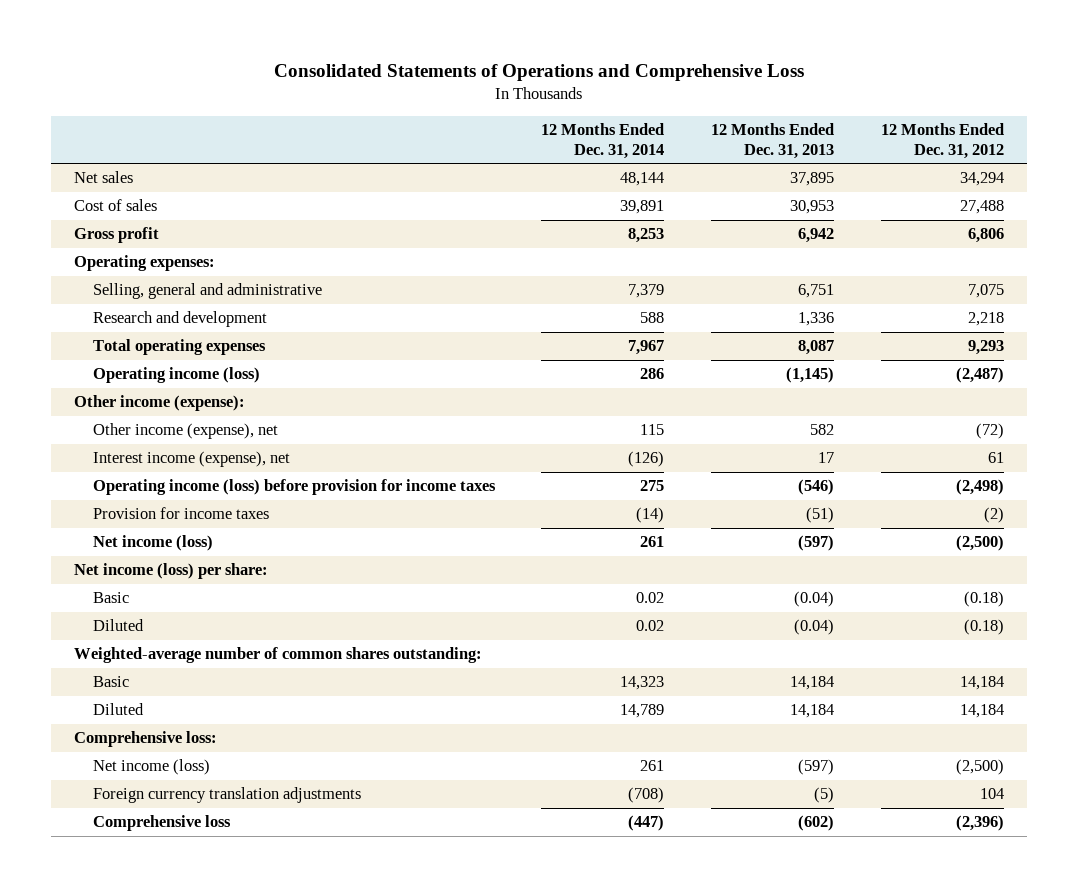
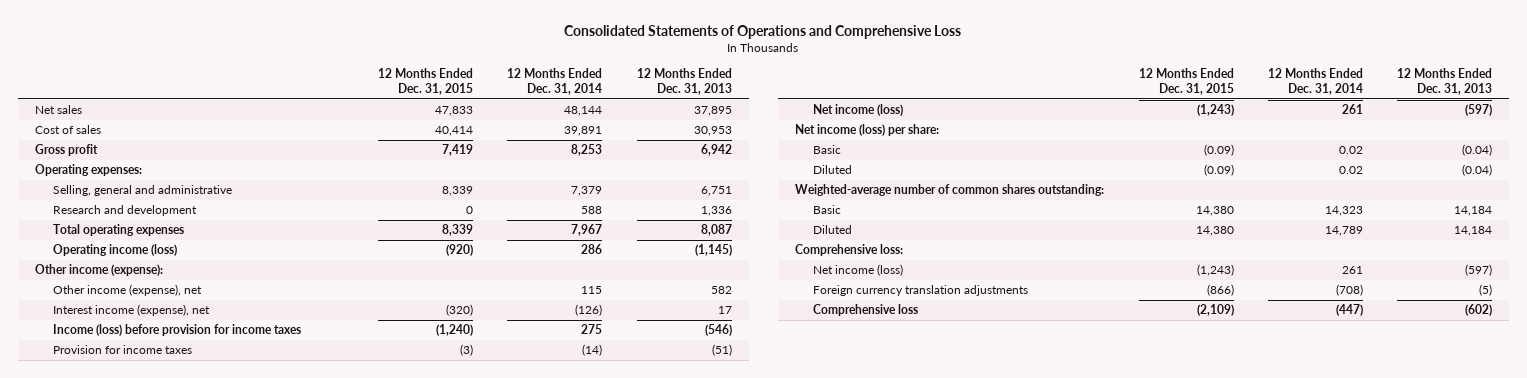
- | 12 Months Ended Dec. 31, 2014 | 12 Months Ended Dec. 31, 2013 | 12 Months Ended Dec. 31, 2012
+ | 12 Months Ended Dec. 31, 2015 | 12 Months Ended Dec. 31, 2014 | 12 Months Ended Dec. 31, 2013
- Operating income (loss) before provision for income taxes | 275 | (546) | (2,498)
+ Income (loss) before provision for income taxes | (1,240) | 275 | (546)

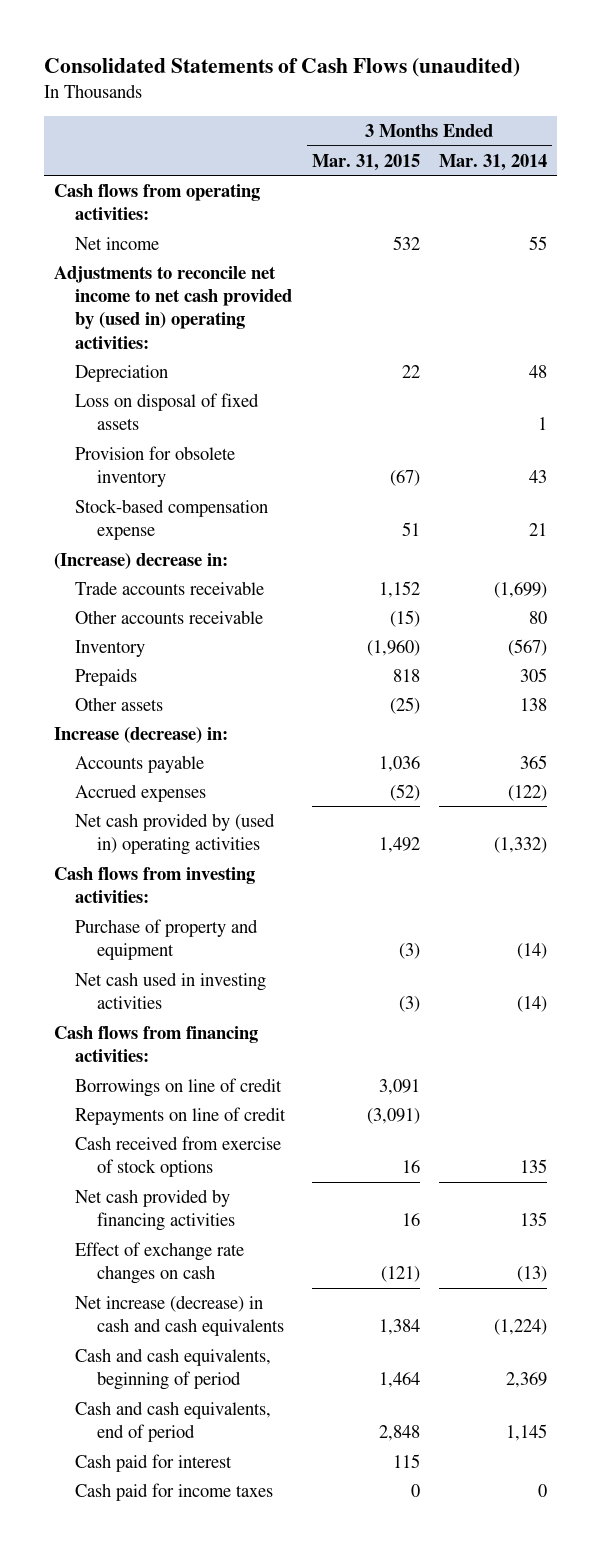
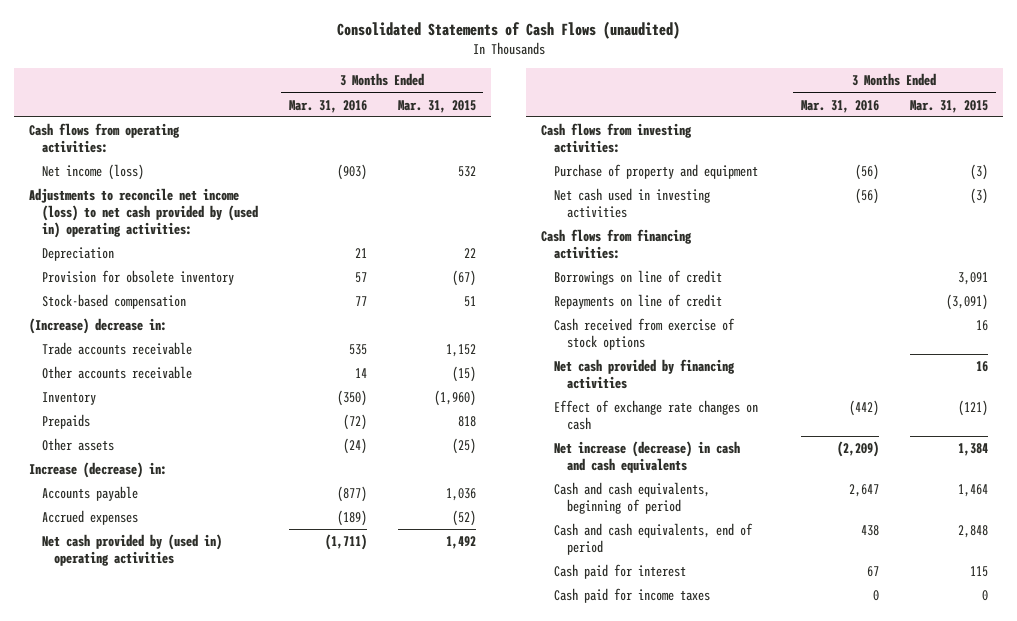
- | 3 Months Ended Mar. 31, 2015 | 3 Months Ended Mar. 31, 2014
+ | 3 Months Ended Mar. 31, 2016 | 3 Months Ended Mar. 31, 2015
- Net income | 532 | 55
- Adjustments to reconcile net income to net cash provided by (used in) operating activities:
+ Net income (loss) | (903) | 532
+ Adjustments to reconcile net income (loss) to net cash provided by (used in) operating activities:
- Loss on disposal of fixed assets | | 1
- Stock-based compensation expense | 51 | 21
+ Stock-based compensation | 77 | 51

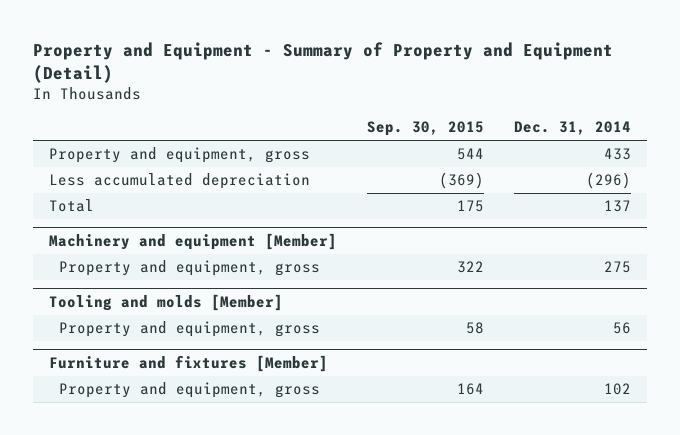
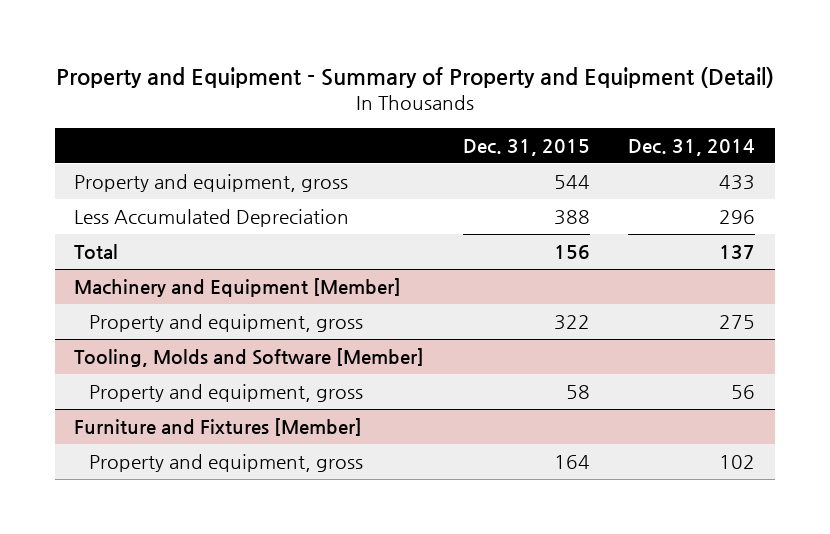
- | Sep. 30, 2015 | Dec. 31, 2014
+ | Dec. 31, 2015 | Dec. 31, 2014
- Less accumulated depreciation | (369) | (296)
+ Less Accumulated Depreciation | 388 | 296
- Machinery and equipment [Member]
+ Machinery and Equipment [Member]
- Tooling and molds [Member]
+ Tooling, Molds and Software [Member]
- Furniture and fixtures [Member]
+ Furniture and Fixtures [Member]

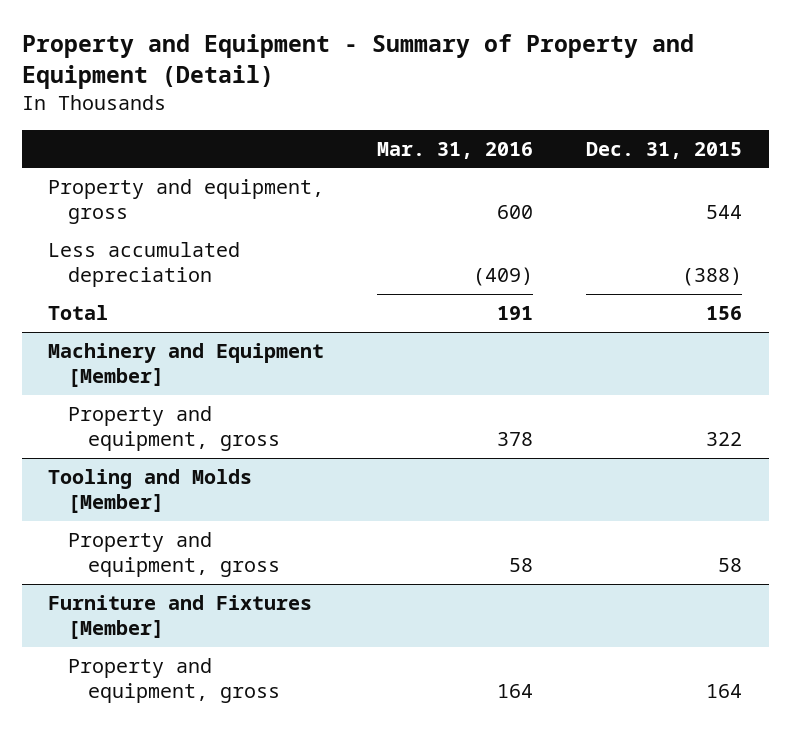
- | Dec. 31, 2015 | Dec. 31, 2014
+ | Mar. 31, 2016 | Dec. 31, 2015
- Less Accumulated Depreciation | 388 | 296
+ Less accumulated depreciation | (409) | (388)
- Tooling, Molds and Software [Member]
+ Tooling and Molds [Member]

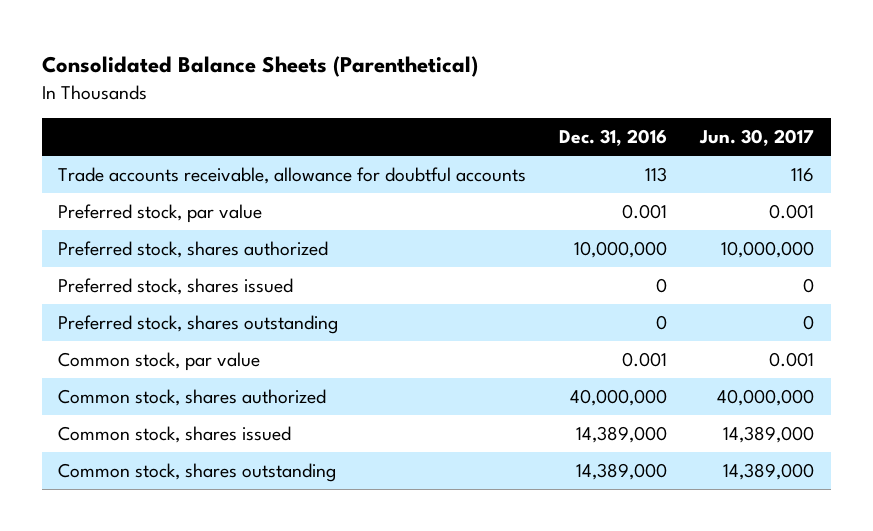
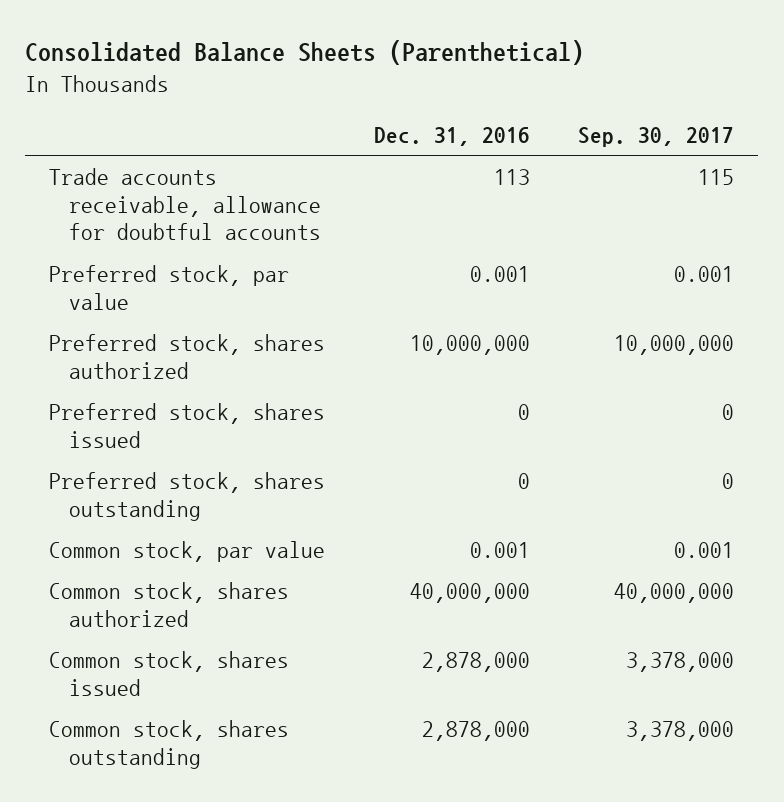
- | Dec. 31, 2016 | Jun. 30, 2017
+ | Dec. 31, 2016 | Sep. 30, 2017
- Common stock, shares issued | 14,389,000 | 14,389,000
- Common stock, shares outstanding | 14,389,000 | 14,389,000
+ Common stock, shares issued | 2,878,000 | 3,378,000
+ Common stock, shares outstanding | 2,878,000 | 3,378,000

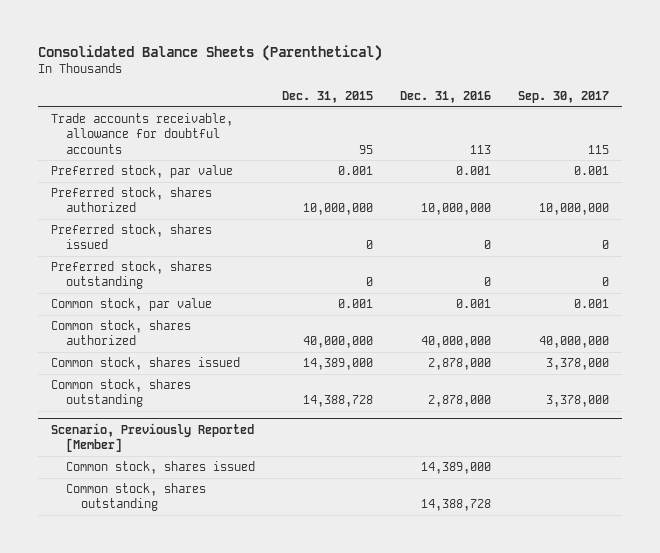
- | Dec. 31, 2016 | Sep. 30, 2017
+ | Dec. 31, 2015 | Dec. 31, 2016 | Sep. 30, 2017
+ Scenario, Previously Reported [Member]
+ Common stock, shares issued | | 14,389,000 |
+ Common stock, shares outstanding | | 14,388,728 |

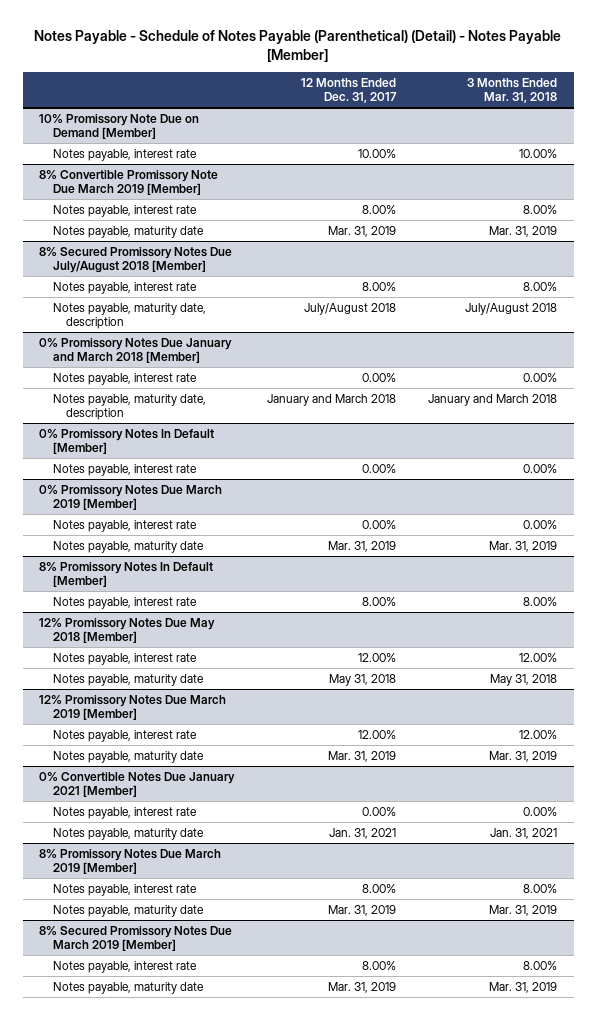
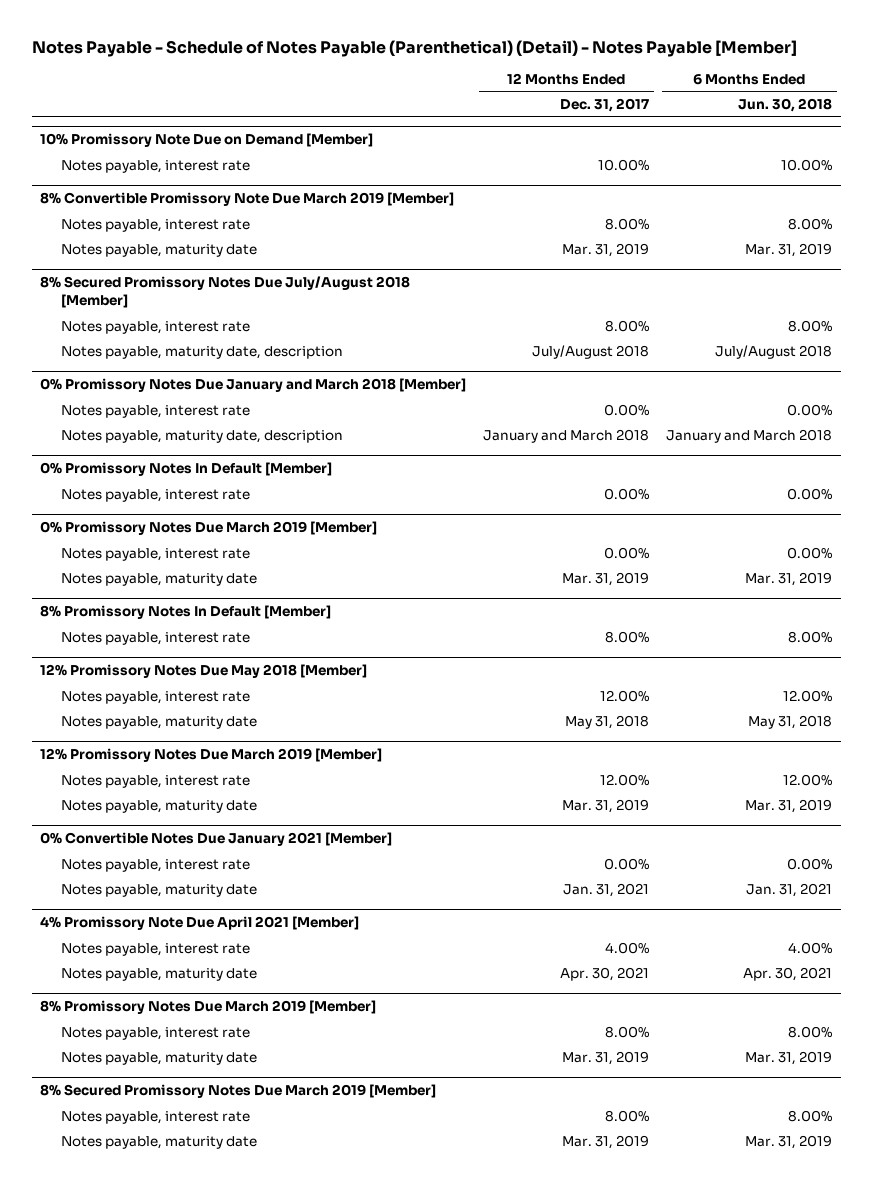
- | 12 Months Ended Dec. 31, 2017 | 3 Months Ended Mar. 31, 2018
+ | 12 Months Ended Dec. 31, 2017 | 6 Months Ended Jun. 30, 2018
+ 4% Promissory Note Due April 2021 [Member]
+ Notes payable, interest rate | 4.00% | 4.00%
+ Notes payable, maturity date | Apr. 30, 2021 | Apr. 30, 2021

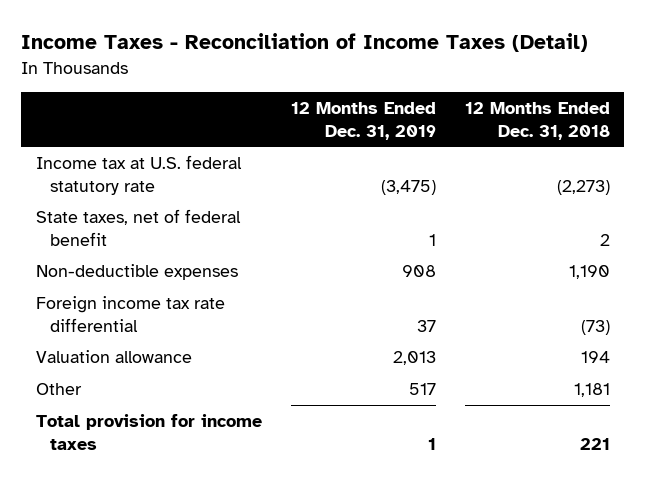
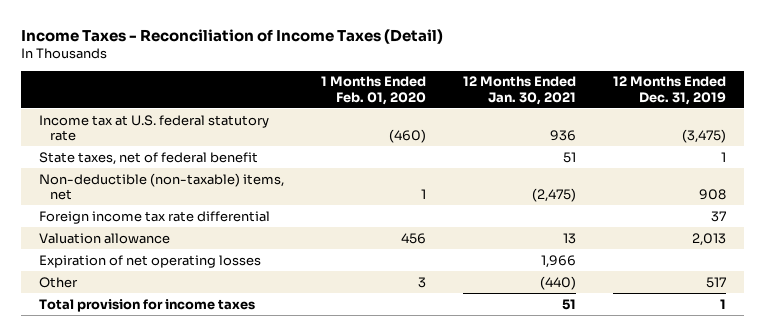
- | 12 Months Ended Dec. 31, 2019 | 12 Months Ended Dec. 31, 2018
+ | 1 Months Ended Feb. 01, 2020 | 12 Months Ended Jan. 30, 2021 | 12 Months Ended Dec. 31, 2019
- Non-deductible expenses | 908 | 1,190
+ Non-deductible (non-taxable) items, net | 1 | (2,475) | 908
+ Expiration of net operating losses | | 1,966 |

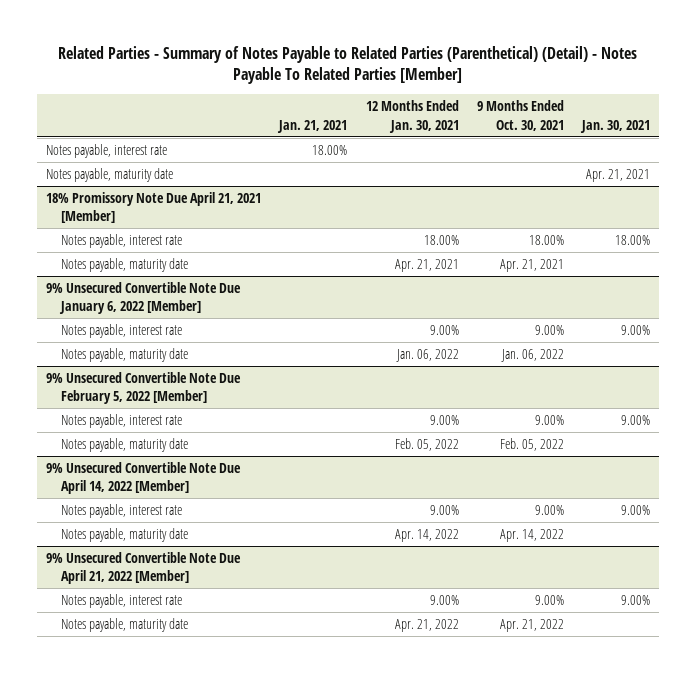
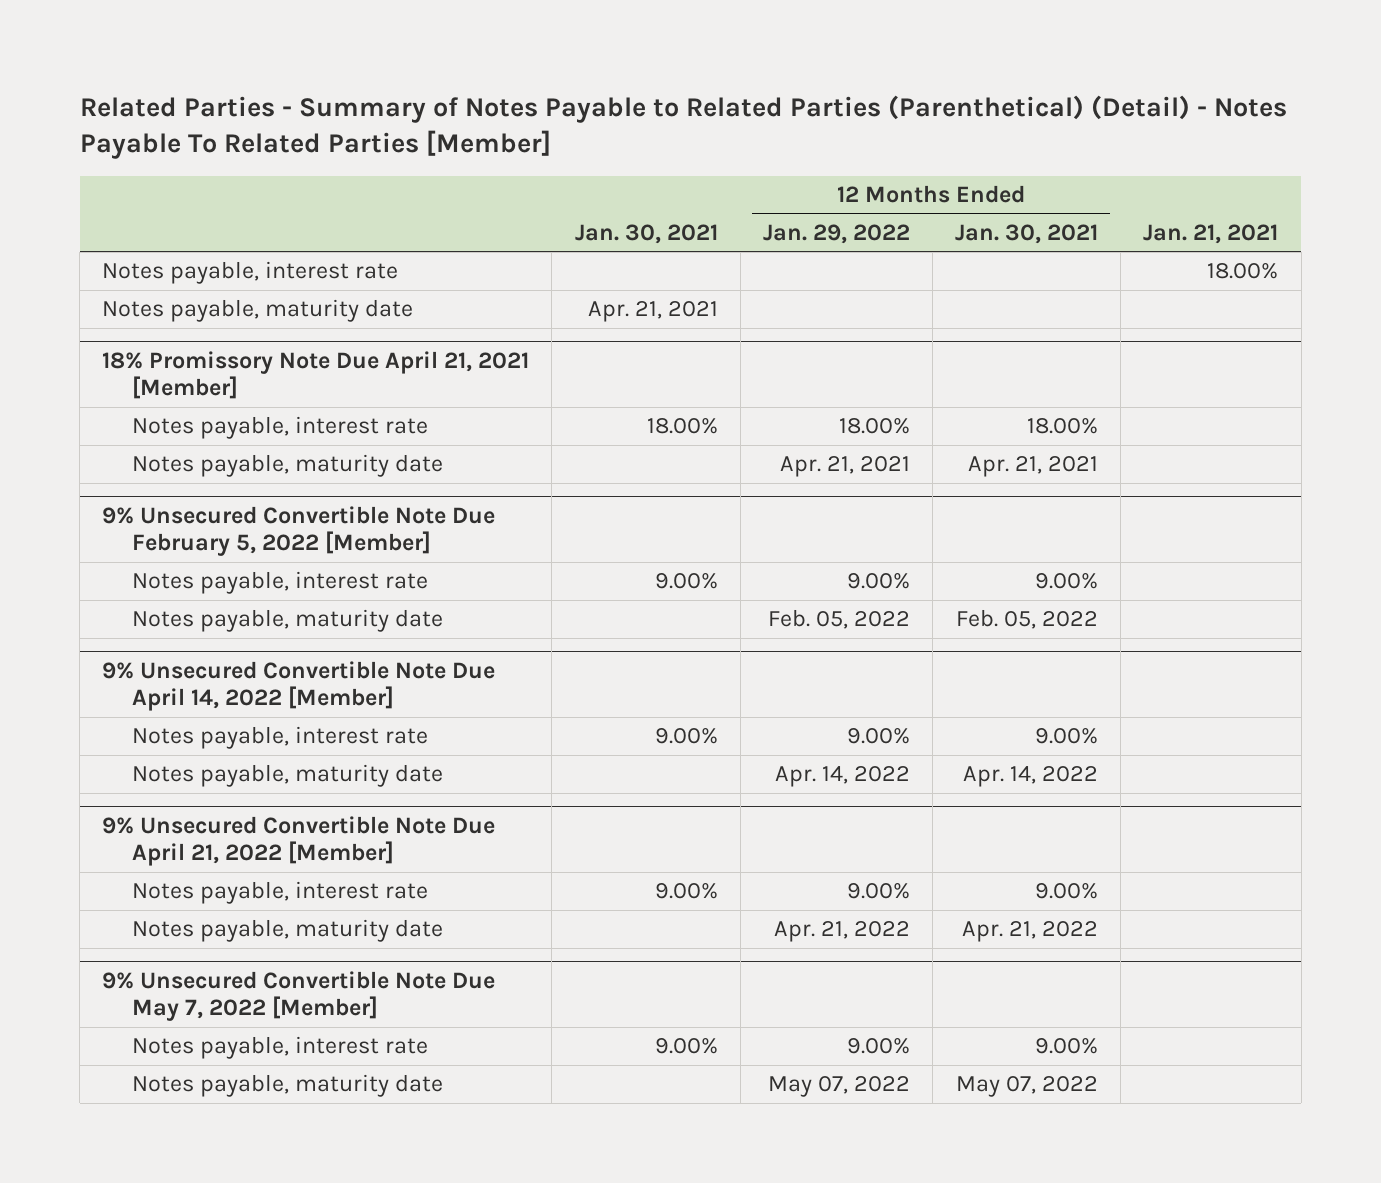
- | Jan. 21, 2021 | 12 Months Ended Jan. 30, 2021 | 9 Months Ended Oct. 30, 2021 | Jan. 30, 2021
+ | Jan. 30, 2021 | 12 Months Ended Jan. 29, 2022 | 12 Months Ended Jan. 30, 2021 | Jan. 21, 2021
- 9% Unsecured Convertible Note Due January 6, 2022 [Member]
- Notes payable, interest rate | | 9.00% | 9.00% | 9.00%
- Notes payable, maturity date | | Jan. 06, 2022 | Jan. 06, 2022 |
+ 9% Unsecured Convertible Note Due May 7, 2022 [Member]
+ Notes payable, interest rate | 9.00% | 9.00% | 9.00% |
+ Notes payable, maturity date | | May 07, 2022 | May 07, 2022 |

